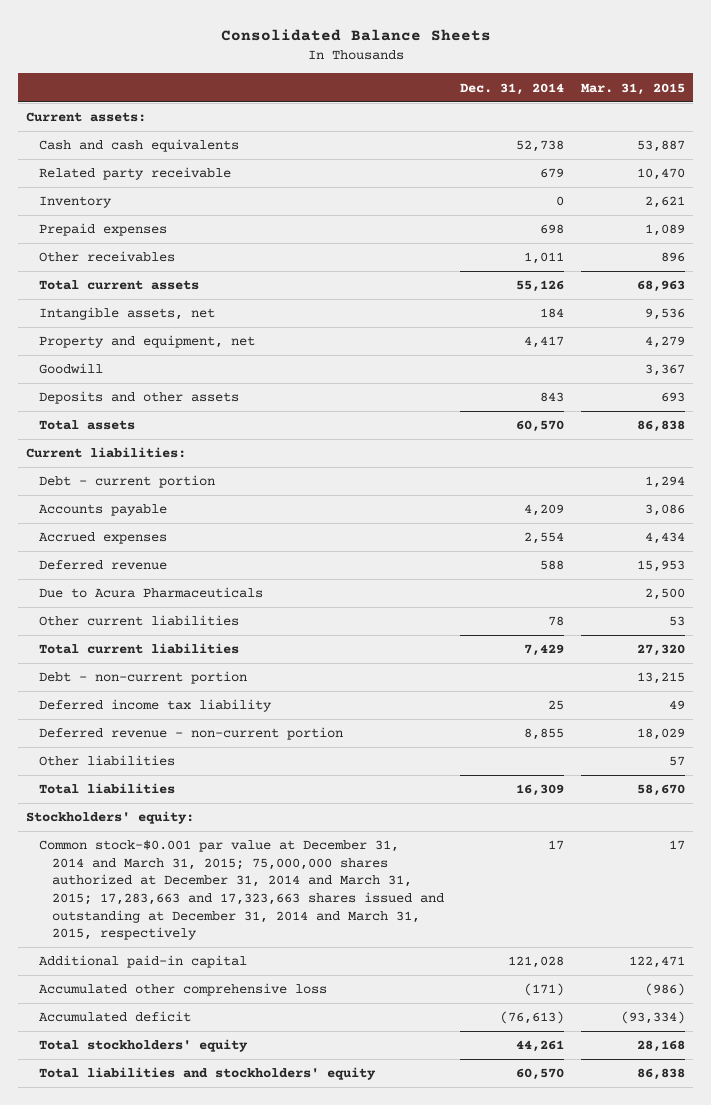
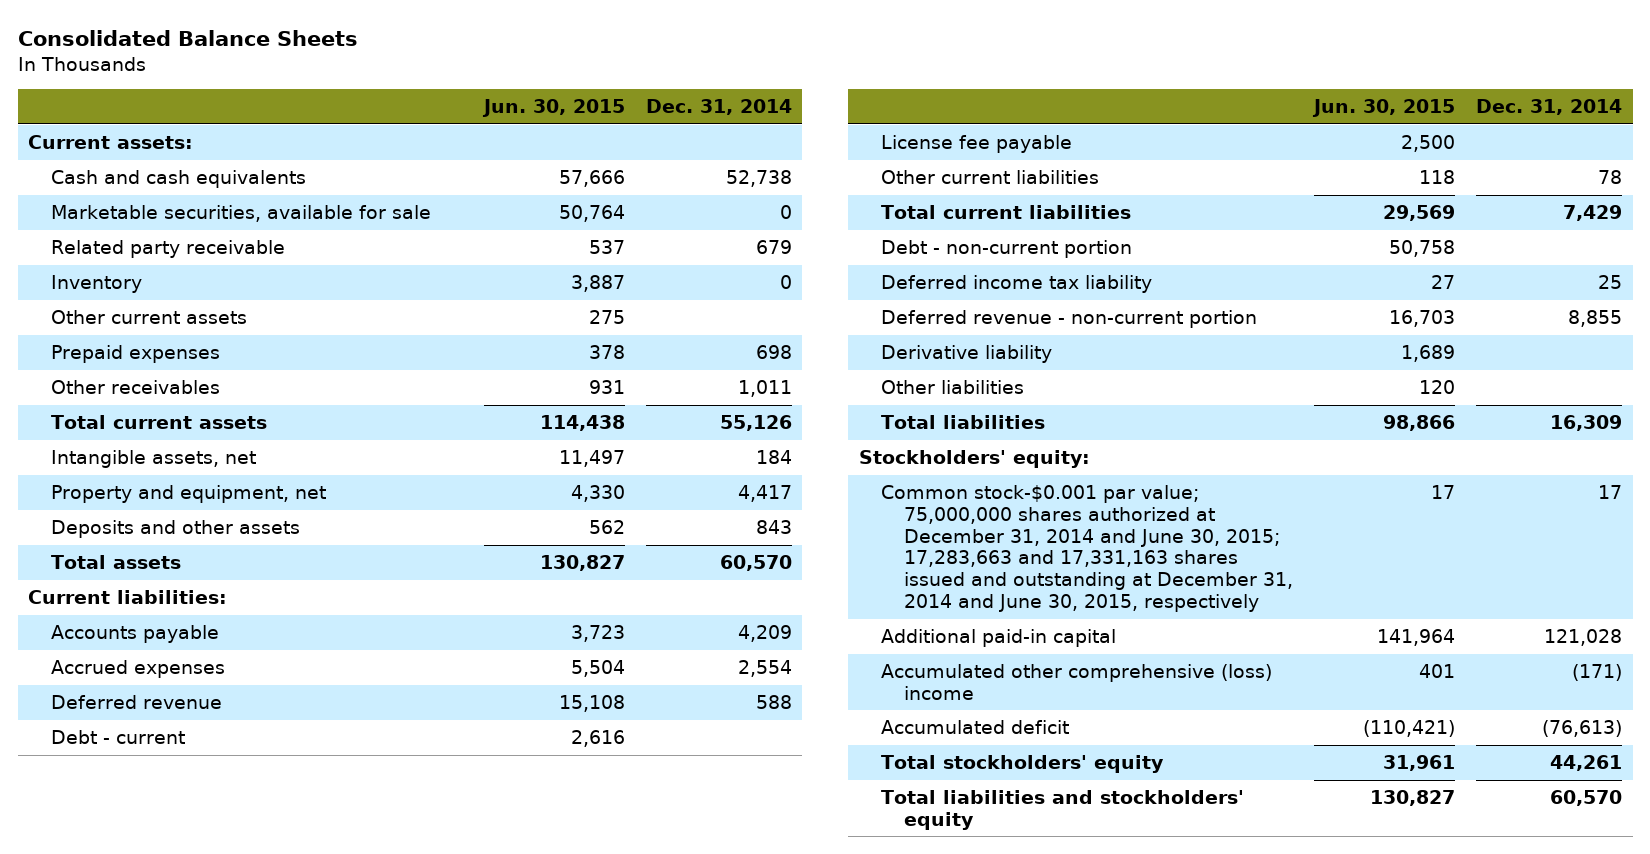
- | Dec. 31, 2014 | Mar. 31, 2015
+ | Jun. 30, 2015 | Dec. 31, 2014
+ Marketable securities, available for sale | 50,764 | 0
+ Other current assets | 275 |
- Goodwill | | 3,367
- Debt - current portion | | 1,294
- Due to Acura Pharmaceuticals | | 2,500
+ Debt - current | 2,616 |
+ License fee payable | 2,500 |
+ Derivative liability | 1,689 |
- Common stock-$0.001 par value at December 31, 2014 and March 31, 2015; 75,000,000 shares authorized at December 31, 2014 and March 31, 2015; 17,283,663 and 17,323,663 shares issued and outstanding at December 31, 2014 and March 31, 2015, respectively | 17 | 17
+ Common stock-$0.001 par value; 75,000,000 shares authorized at December 31, 2014 and June 30, 2015; 17,283,663 and 17,331,163 shares issued and outstanding at December 31, 2014 and June 30, 2015, respectively | 17 | 17
- Accumulated other comprehensive loss | (171) | (986)
+ Accumulated other comprehensive (loss) income | 401 | (171)

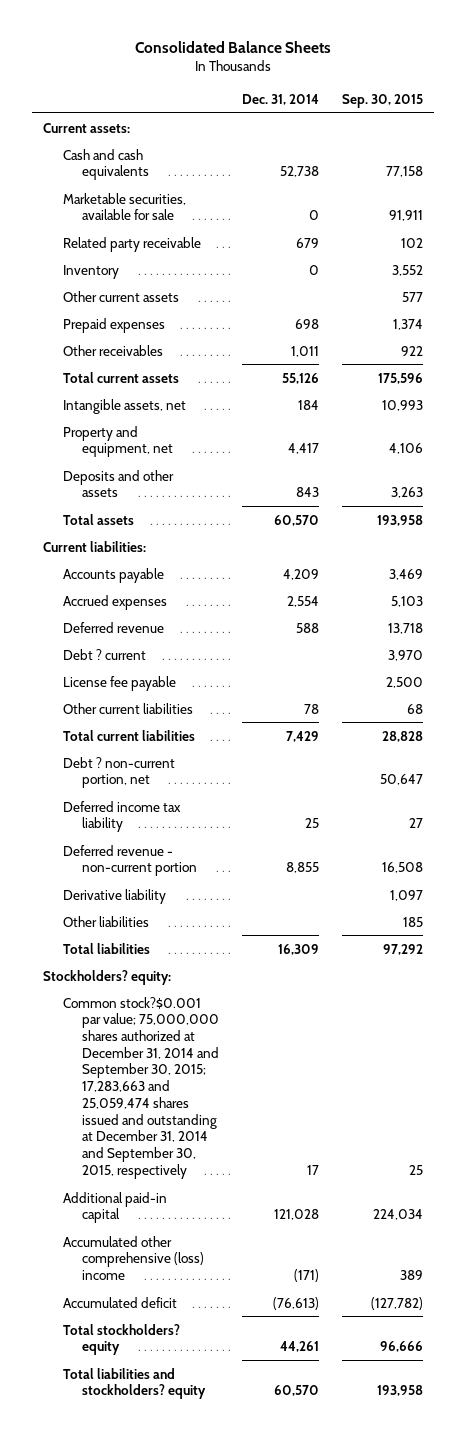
- | Jun. 30, 2015 | Dec. 31, 2014
+ | Dec. 31, 2014 | Sep. 30, 2015
- Debt - current | 2,616 |
+ Debt ? current | | 3,970
- Debt - non-current portion | 50,758 |
+ Debt ? non-current portion, net | | 50,647
- Stockholders' equity:
- Common stock-$0.001 par value; 75,000,000 shares authorized at December 31, 2014 and June 30, 2015; 17,283,663 and 17,331,163 shares issued and outstanding at December 31, 2014 and June 30, 2015, respectively | 17 | 17
+ Stockholders? equity:
+ Common stock?$0.001 par value; 75,000,000 shares authorized at December 31, 2014 and September 30, 2015; 17,283,663 and 25,059,474 shares issued and outstanding at December 31, 2014 and September 30, 2015, respectively | 17 | 25
- Total stockholders' equity | 31,961 | 44,261
- Total liabilities and stockholders' equity | 130,827 | 60,570
+ Total stockholders? equity | 44,261 | 96,666
+ Total liabilities and stockholders? equity | 60,570 | 193,958

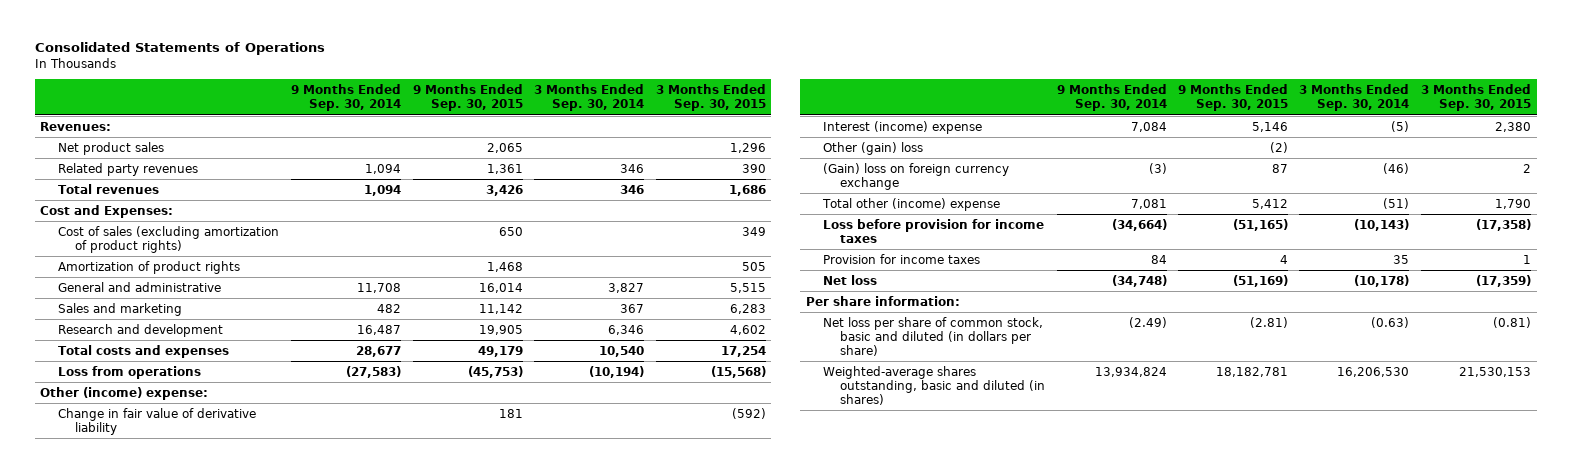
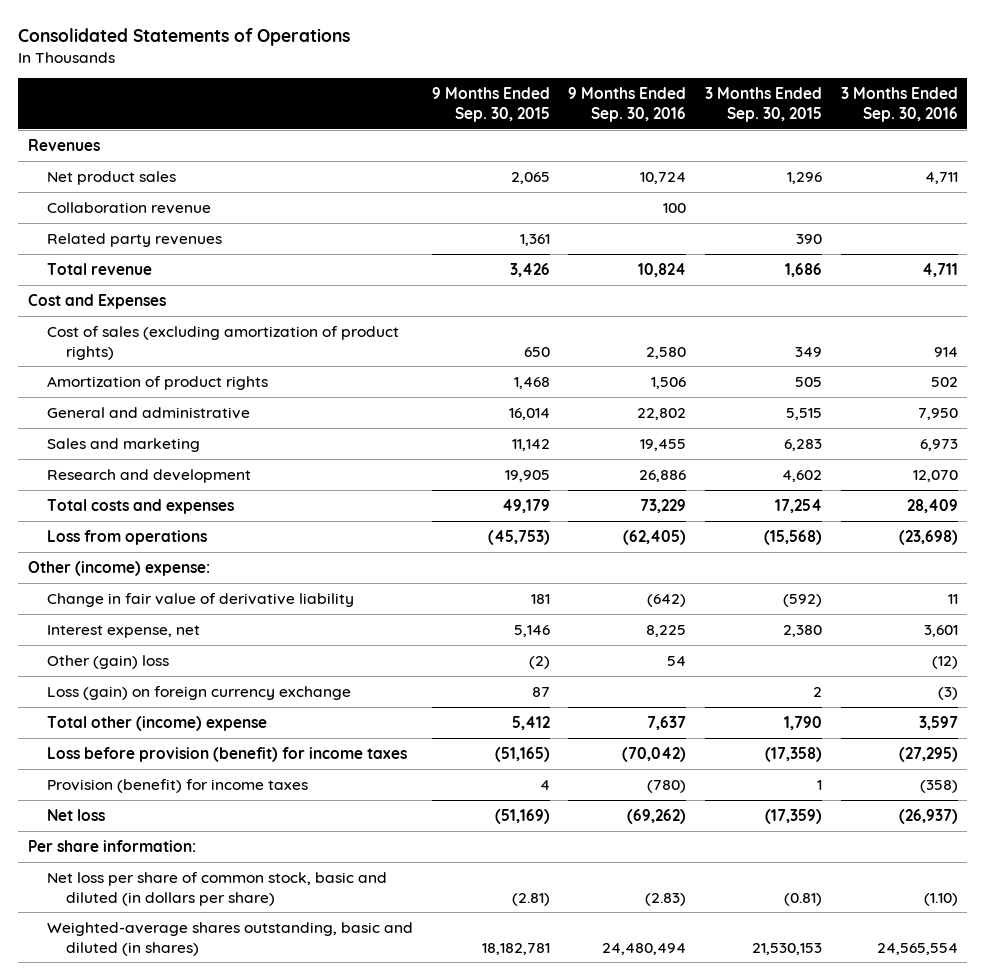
- | 9 Months Ended Sep. 30, 2014 | 9 Months Ended Sep. 30, 2015 | 3 Months Ended Sep. 30, 2014 | 3 Months Ended Sep. 30, 2015
+ | 9 Months Ended Sep. 30, 2015 | 9 Months Ended Sep. 30, 2016 | 3 Months Ended Sep. 30, 2015 | 3 Months Ended Sep. 30, 2016
- Revenues:
+ Revenues
+ Collaboration revenue | | 100 | |
- Total revenues | 1,094 | 3,426 | 346 | 1,686
- Cost and Expenses:
+ Total revenue | 3,426 | 10,824 | 1,686 | 4,711
+ Cost and Expenses
- Interest (income) expense | 7,084 | 5,146 | (5) | 2,380
+ Interest expense, net | 5,146 | 8,225 | 2,380 | 3,601
- (Gain) loss on foreign currency exchange | (3) | 87 | (46) | 2
+ Loss (gain) on foreign currency exchange | 87 | | 2 | (3)
- Loss before provision for income taxes | (34,664) | (51,165) | (10,143) | (17,358)
- Provision for income taxes | 84 | 4 | 35 | 1
+ Loss before provision (benefit) for income taxes | (51,165) | (70,042) | (17,358) | (27,295)
+ Provision (benefit) for income taxes | 4 | (780) | 1 | (358)

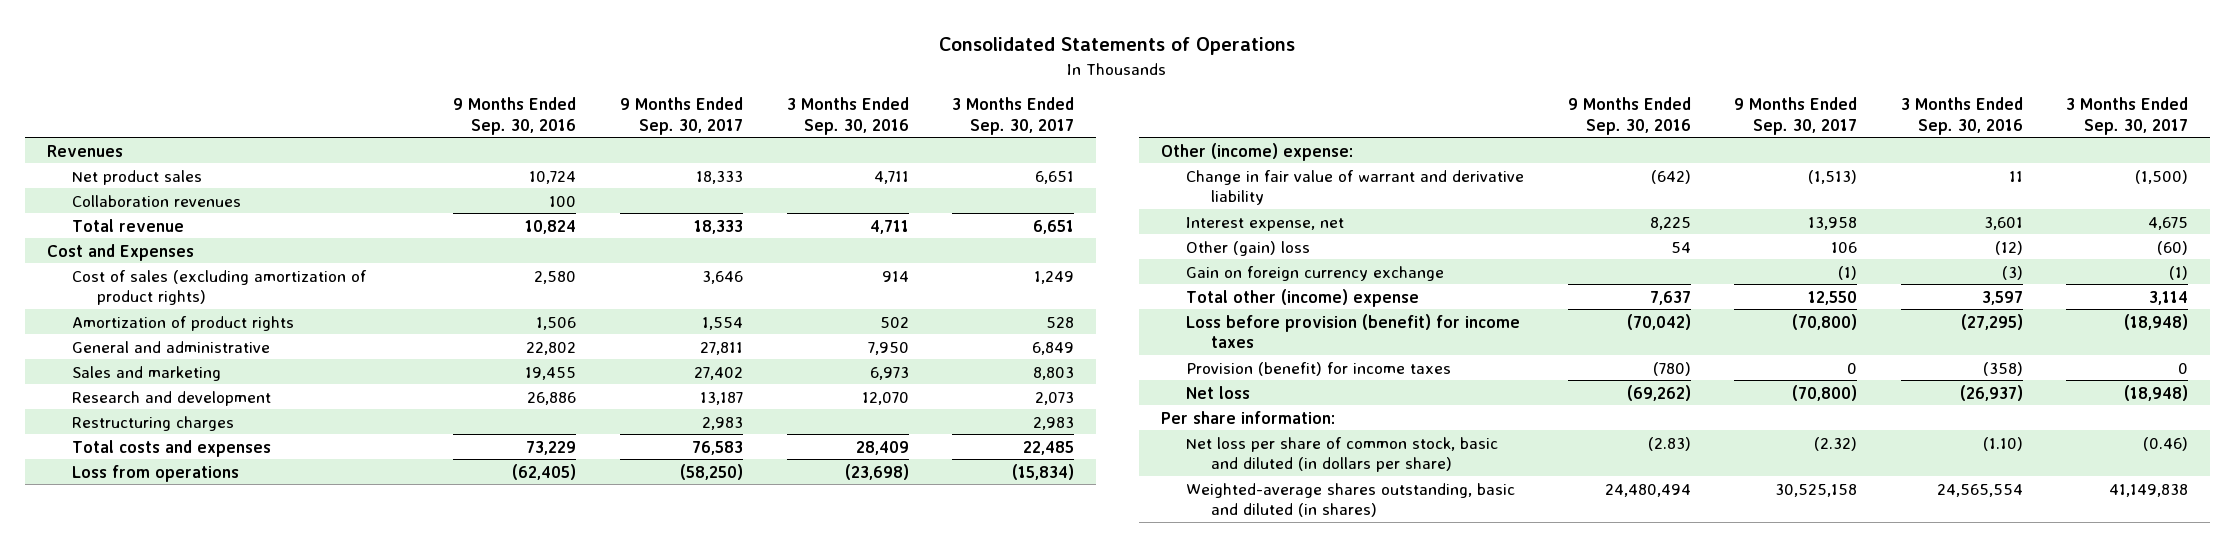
- | 9 Months Ended Sep. 30, 2015 | 9 Months Ended Sep. 30, 2016 | 3 Months Ended Sep. 30, 2015 | 3 Months Ended Sep. 30, 2016
+ | 9 Months Ended Sep. 30, 2016 | 9 Months Ended Sep. 30, 2017 | 3 Months Ended Sep. 30, 2016 | 3 Months Ended Sep. 30, 2017
- Collaboration revenue | | 100 | |
- Related party revenues | 1,361 | | 390 |
+ Collaboration revenues | 100 | | |
+ Restructuring charges | | 2,983 | | 2,983
- Change in fair value of derivative liability | 181 | (642) | (592) | 11
+ Change in fair value of warrant and derivative liability | (642) | (1,513) | 11 | (1,500)
- Loss (gain) on foreign currency exchange | 87 | | 2 | (3)
+ Gain on foreign currency exchange | | (1) | (3) | (1)

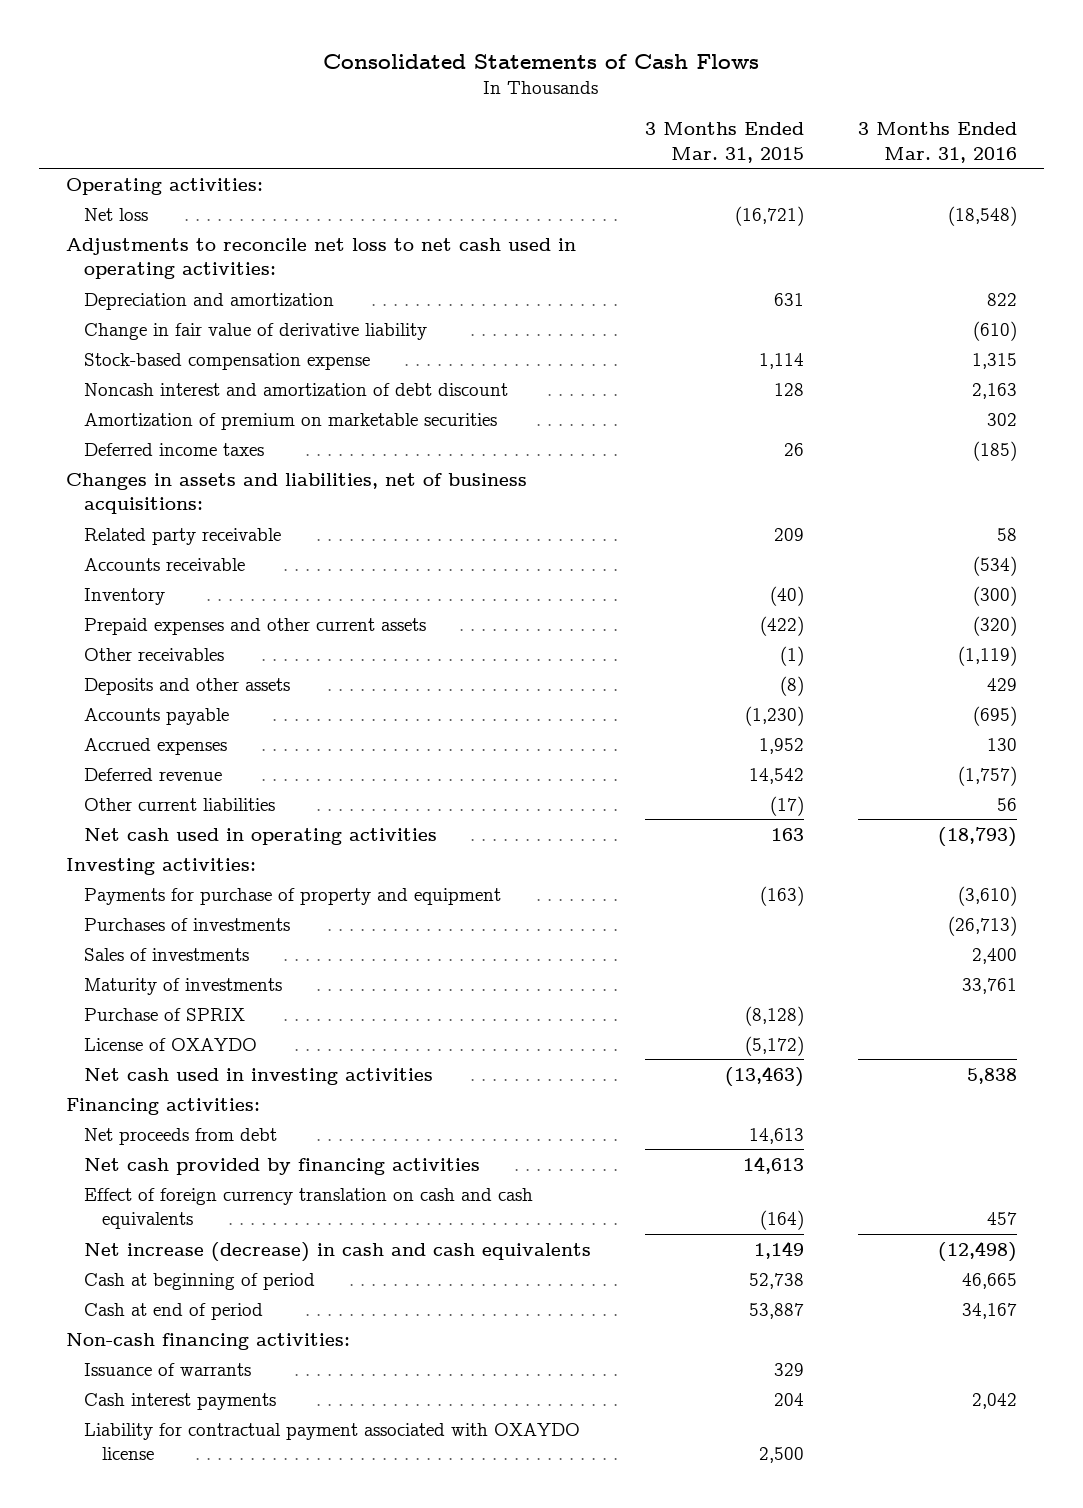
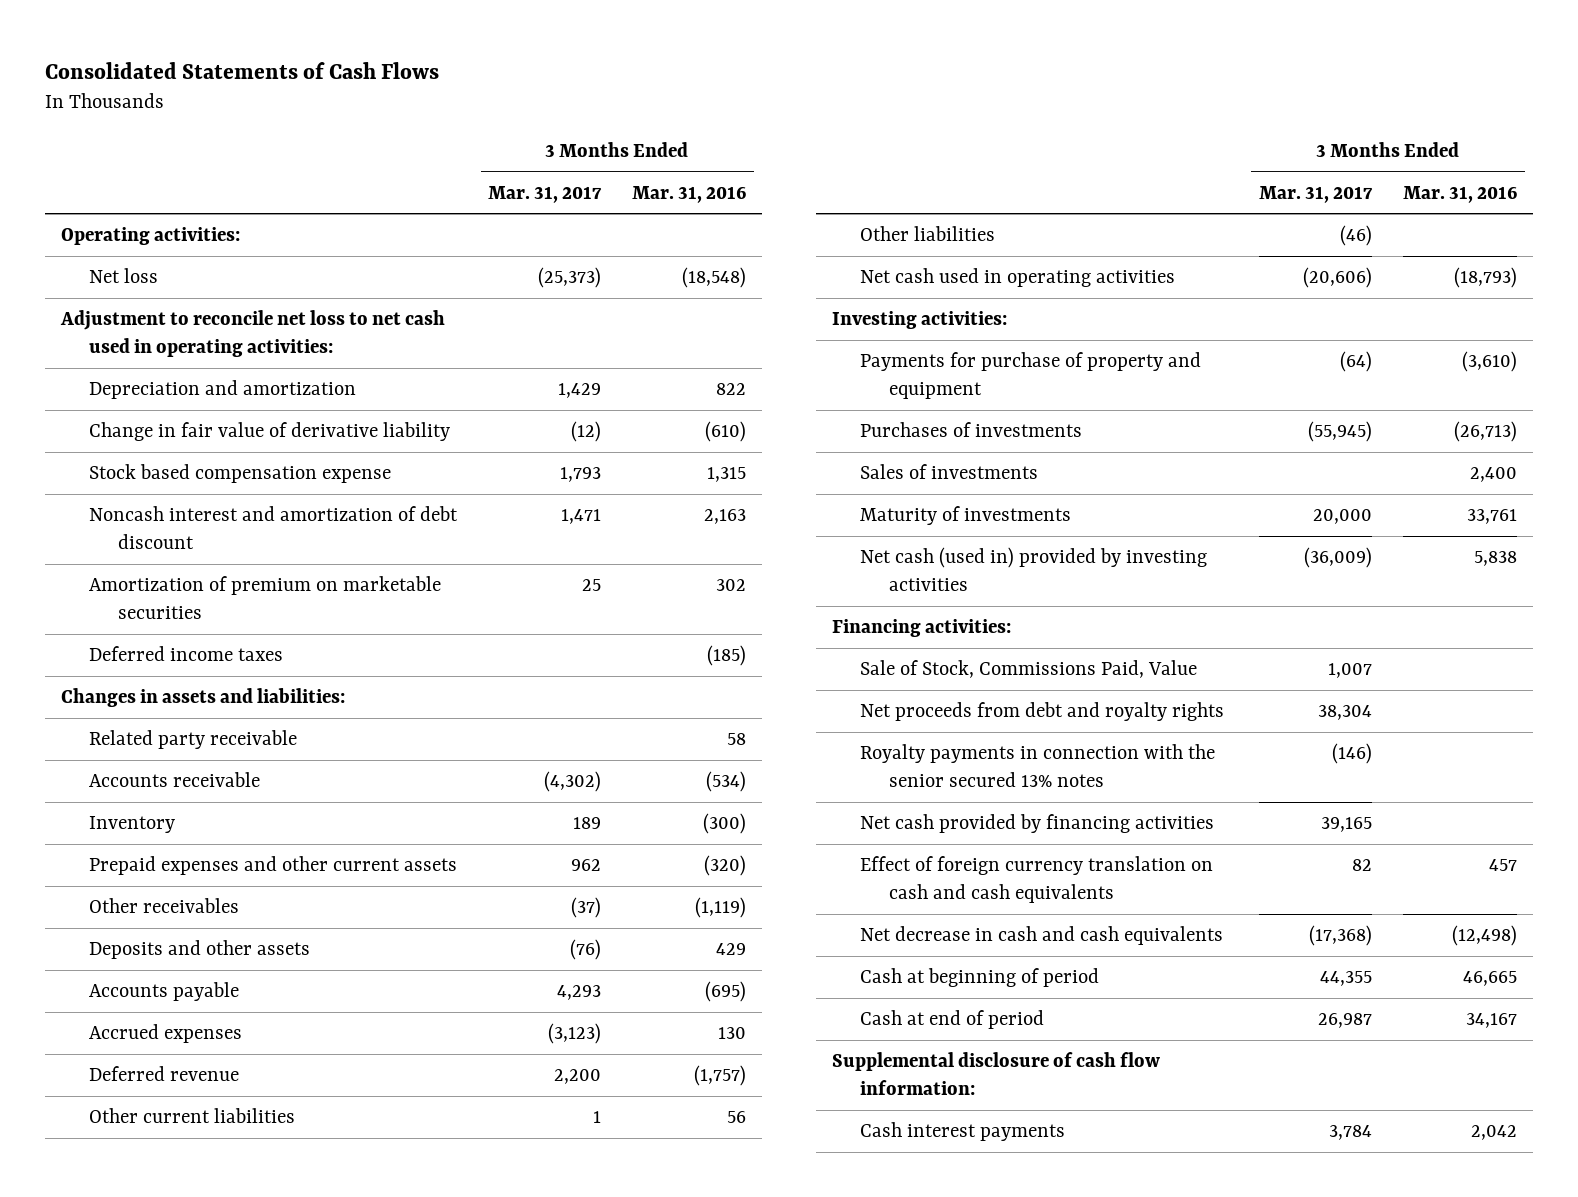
- | 3 Months Ended Mar. 31, 2015 | 3 Months Ended Mar. 31, 2016
+ | 3 Months Ended Mar. 31, 2017 | 3 Months Ended Mar. 31, 2016
- Adjustments to reconcile net loss to net cash used in operating activities:
+ Adjustment to reconcile net loss to net cash used in operating activities:
- Stock-based compensation expense | 1,114 | 1,315
+ Stock based compensation expense | 1,793 | 1,315
- Changes in assets and liabilities, net of business acquisitions:
+ Changes in assets and liabilities:
+ Other liabilities | (46) |
- Purchase of SPRIX | (8,128) |
- License of OXAYDO | (5,172) |
- Net cash used in investing activities | (13,463) | 5,838
+ Net cash (used in) provided by investing activities | (36,009) | 5,838
- Net proceeds from debt | 14,613 |
+ Sale of Stock, Commissions Paid, Value | 1,007 |
+ Net proceeds from debt and royalty rights | 38,304 |
+ Royalty payments in connection with the senior secured 13% notes | (146) |
- Net increase (decrease) in cash and cash equivalents | 1,149 | (12,498)
+ Net decrease in cash and cash equivalents | (17,368) | (12,498)
- Non-cash financing activities:
- Issuance of warrants | 329 |
+ Supplemental disclosure of cash flow information:
- Liability for contractual payment associated with OXAYDO license | 2,500 |

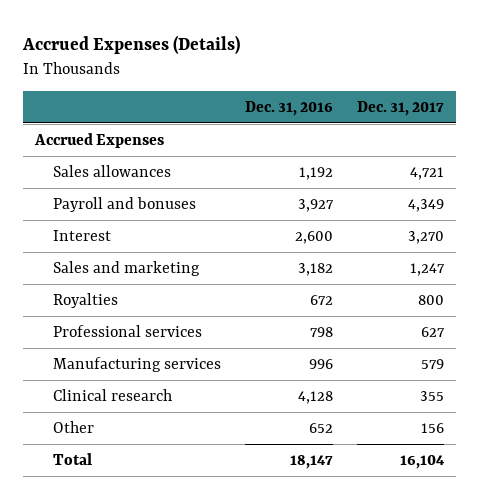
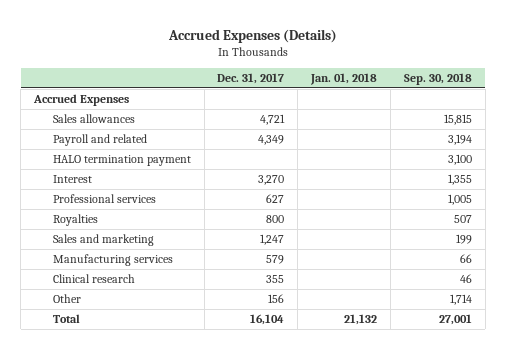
- | Dec. 31, 2016 | Dec. 31, 2017
+ | Dec. 31, 2017 | Jan. 01, 2018 | Sep. 30, 2018
- Payroll and bonuses | 3,927 | 4,349
+ Payroll and related | 4,349 | | 3,194
+ HALO termination payment | | | 3,100
moved down: Royalties | 800 | | 507
moved down: Sales and marketing | 1,247 | | 199

